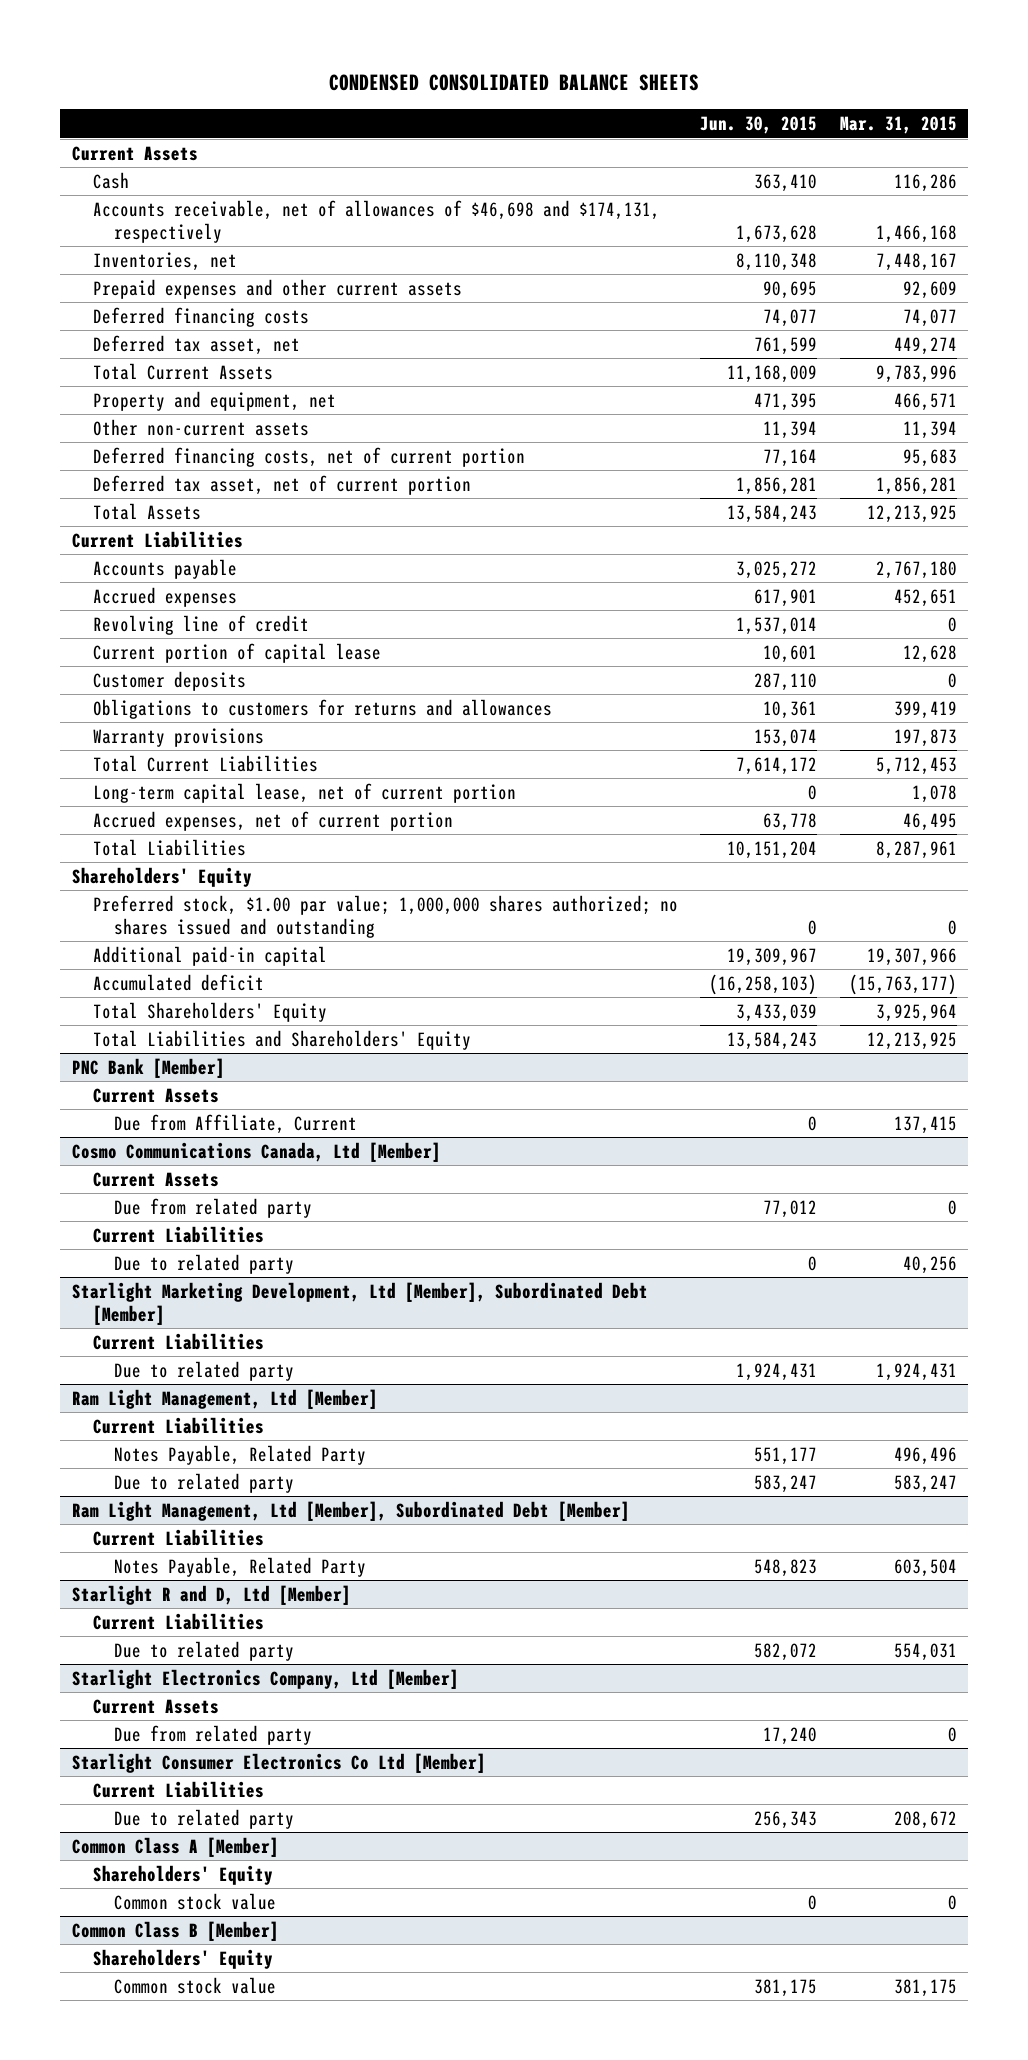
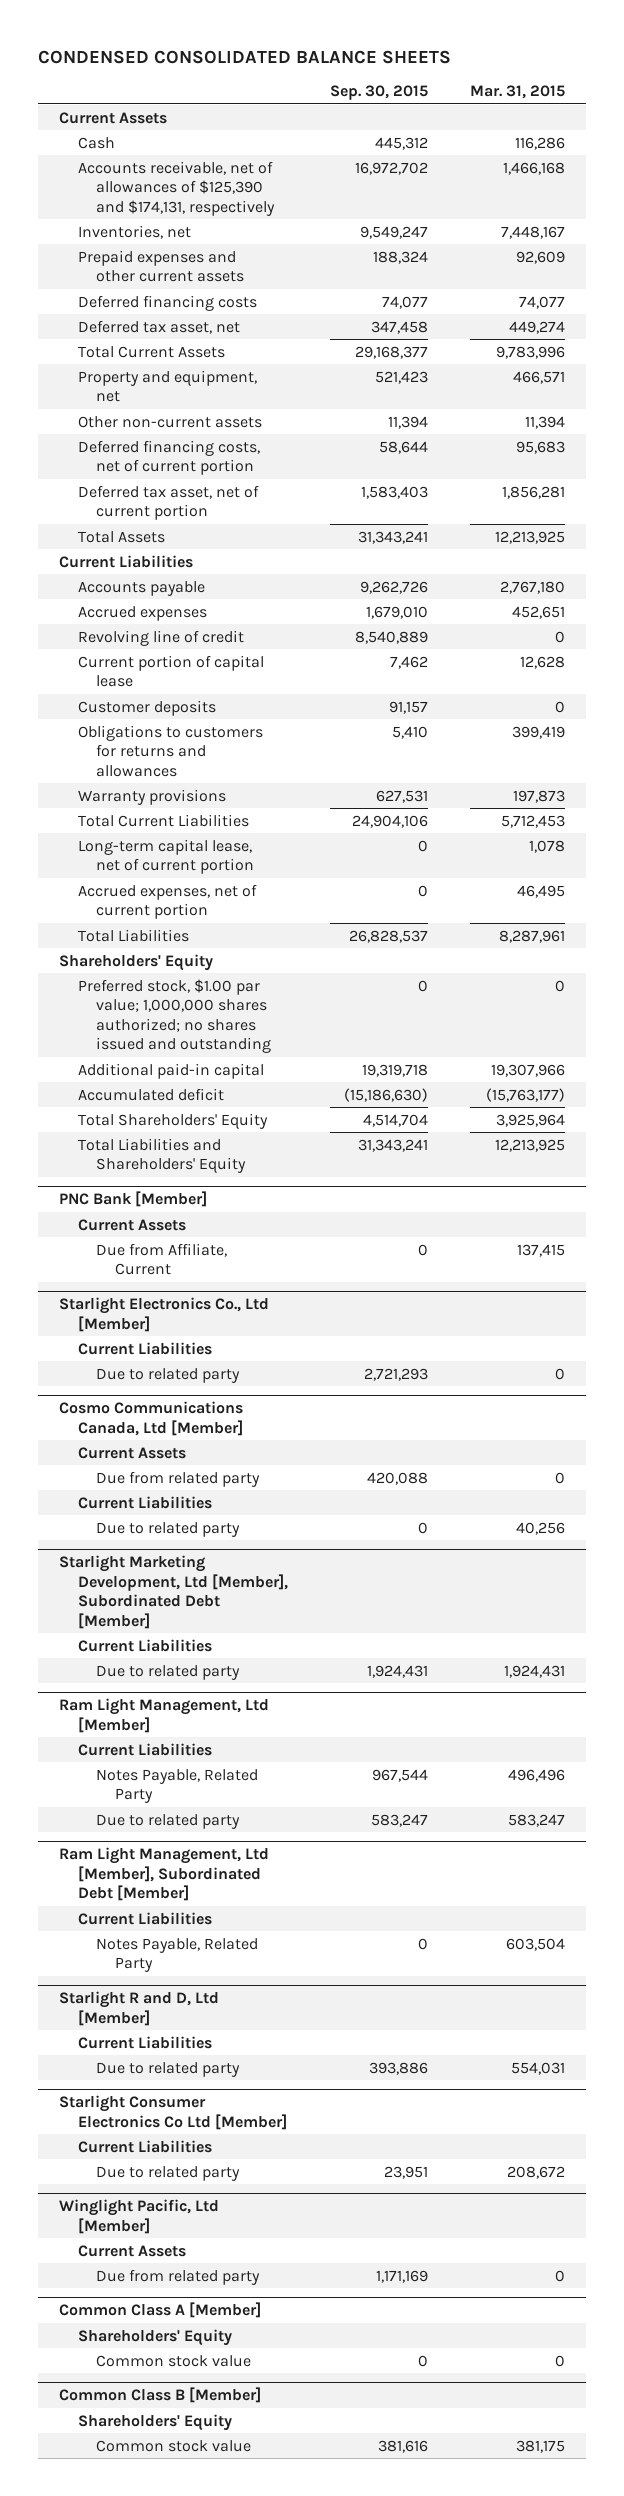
- | Jun. 30, 2015 | Mar. 31, 2015
+ | Sep. 30, 2015 | Mar. 31, 2015
- Accounts receivable, net of allowances of $46,698 and $174,131, respectively | 1,673,628 | 1,466,168
+ Accounts receivable, net of allowances of $125,390 and $174,131, respectively | 16,972,702 | 1,466,168
+ Starlight Electronics Co., Ltd [Member]
+ Current Liabilities
+ Due to related party | 2,721,293 | 0
- Starlight Electronics Company, Ltd [Member]
- Current Assets
- Due from related party | 17,240 | 0
+ Winglight Pacific, Ltd [Member]
+ Current Assets
+ Due from related party | 1,171,169 | 0

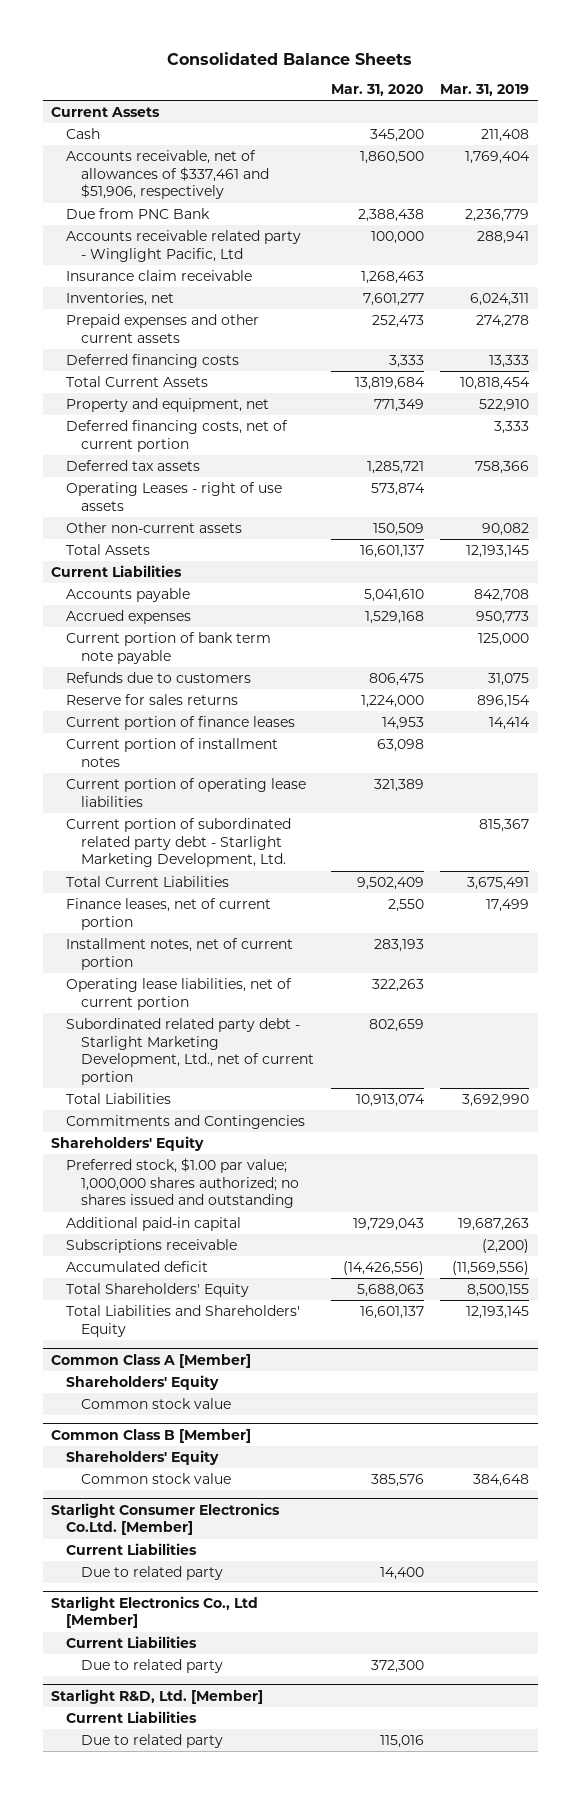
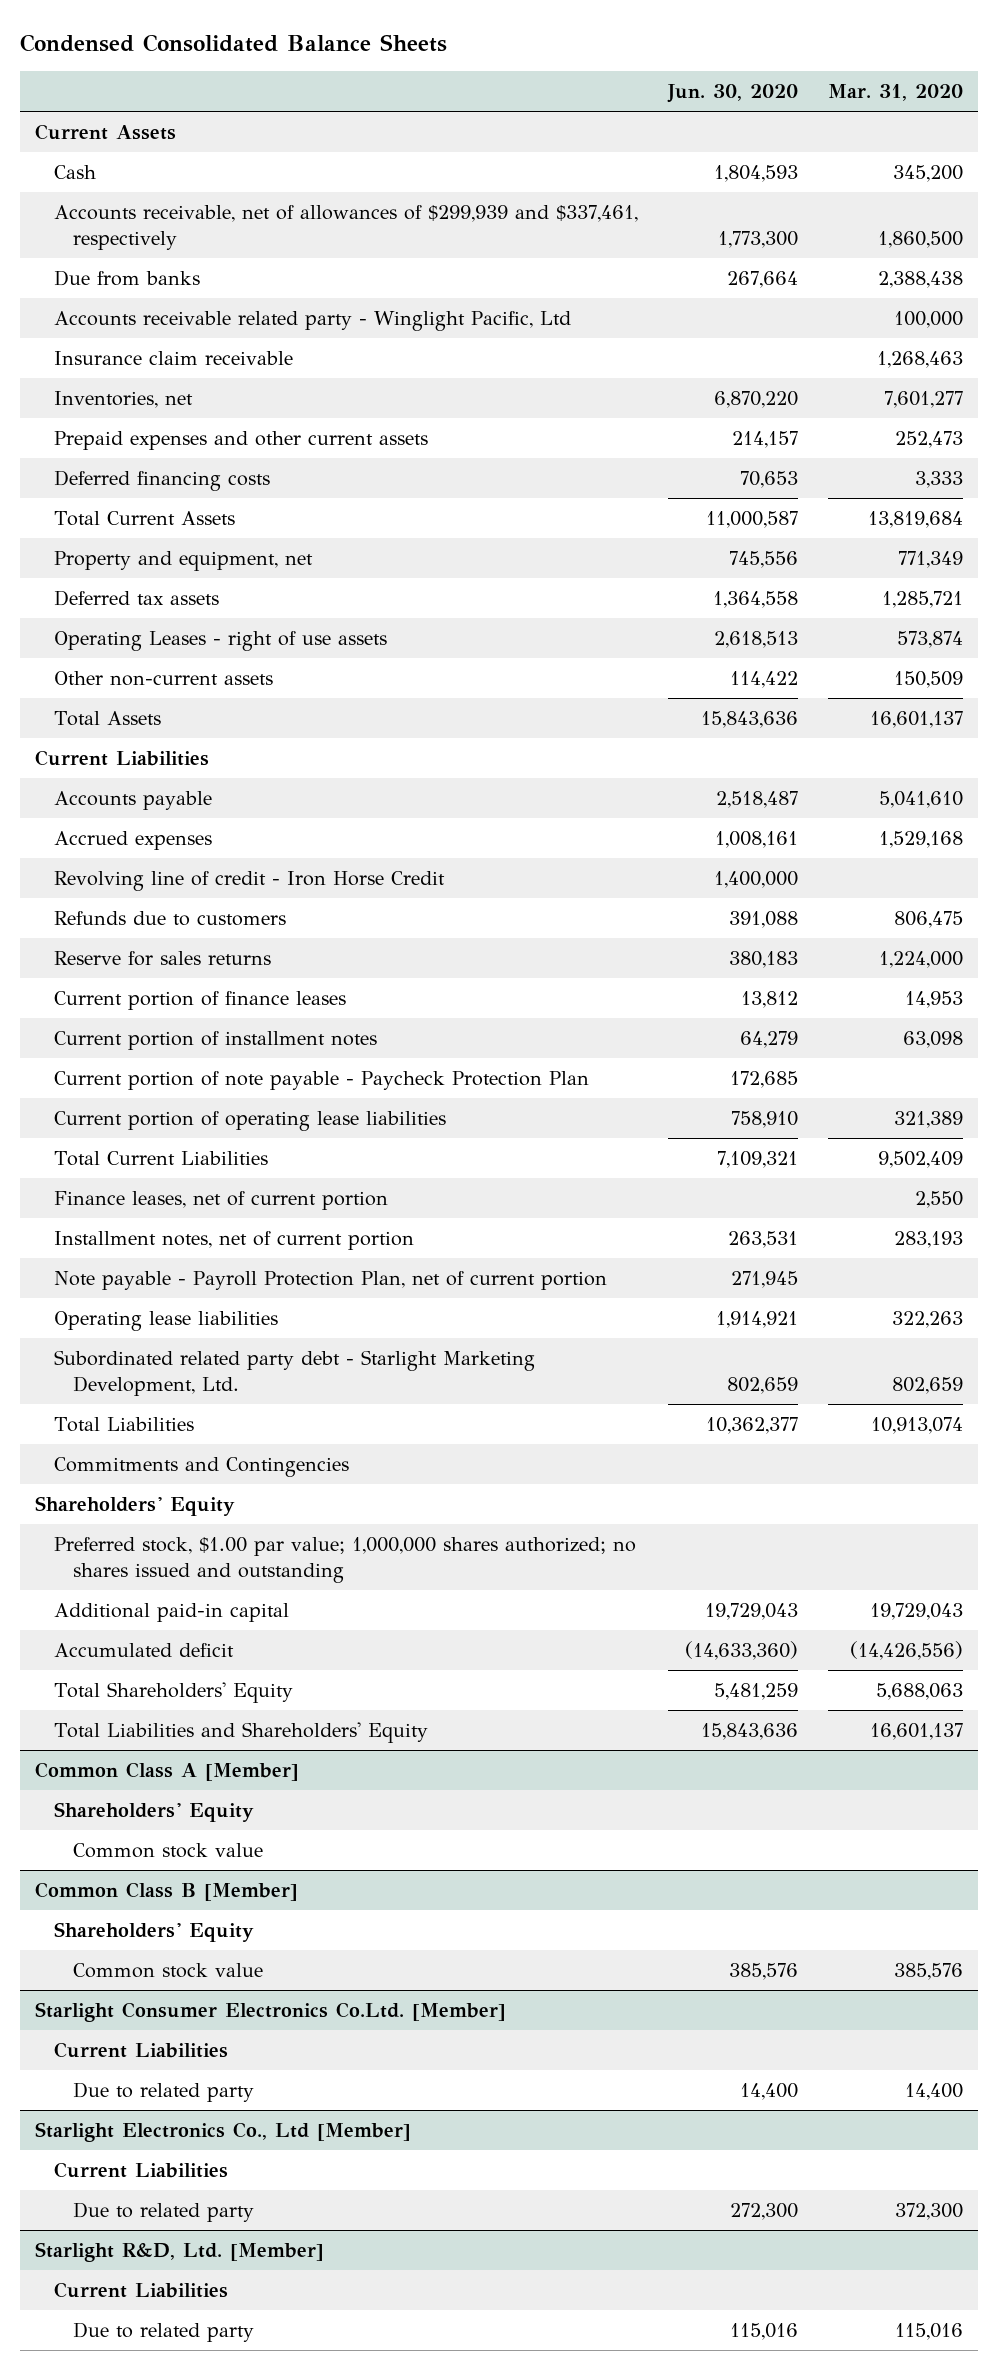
- Consolidated Balance Sheets
+ Condensed Consolidated Balance Sheets
- | Mar. 31, 2020 | Mar. 31, 2019
+ | Jun. 30, 2020 | Mar. 31, 2020
- Accounts receivable, net of allowances of $337,461 and $51,906, respectively | 1,860,500 | 1,769,404
- Due from PNC Bank | 2,388,438 | 2,236,779
+ Accounts receivable, net of allowances of $299,939 and $337,461, respectively | 1,773,300 | 1,860,500
+ Due from banks | 267,664 | 2,388,438
- Deferred financing costs, net of current portion | | 3,333
- Current portion of bank term note payable | | 125,000
+ Revolving line of credit - Iron Horse Credit | 1,400,000 |
+ Current portion of note payable - Paycheck Protection Plan | 172,685 |
- Current portion of subordinated related party debt - Starlight Marketing Development, Ltd. | | 815,367
- Operating lease liabilities, net of current portion | 322,263 |
- Subordinated related party debt - Starlight Marketing Development, Ltd., net of current portion | 802,659 |
+ Note payable - Payroll Protection Plan, net of current portion | 271,945 |
+ Operating lease liabilities | 1,914,921 | 322,263
+ Subordinated related party debt - Starlight Marketing Development, Ltd. | 802,659 | 802,659
- Subscriptions receivable | | (2,200)

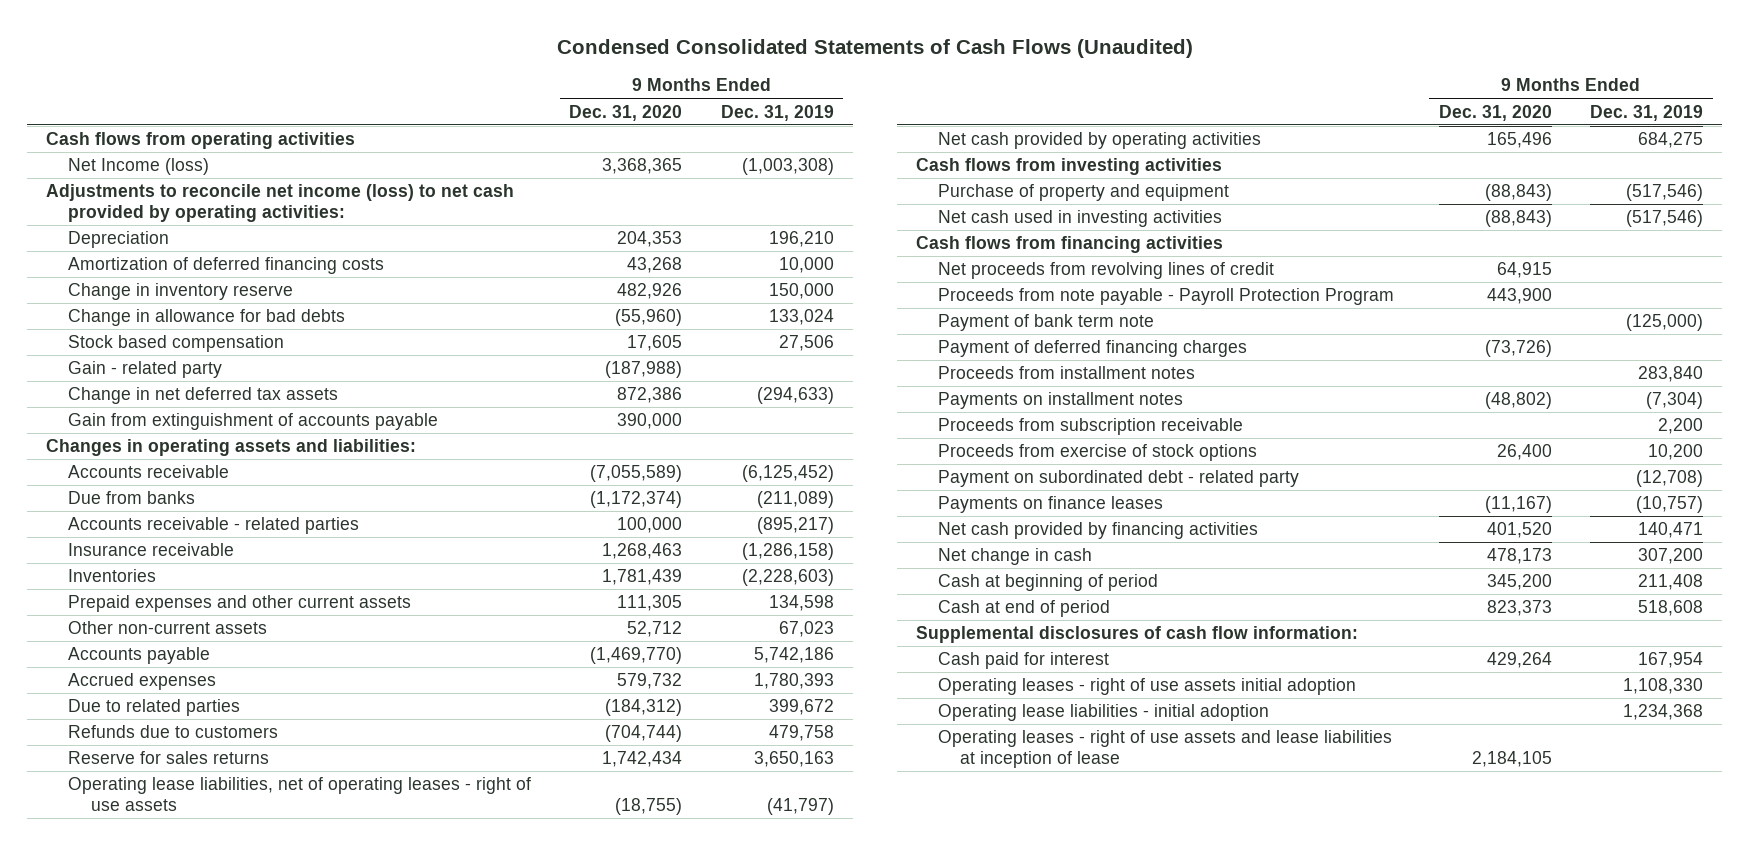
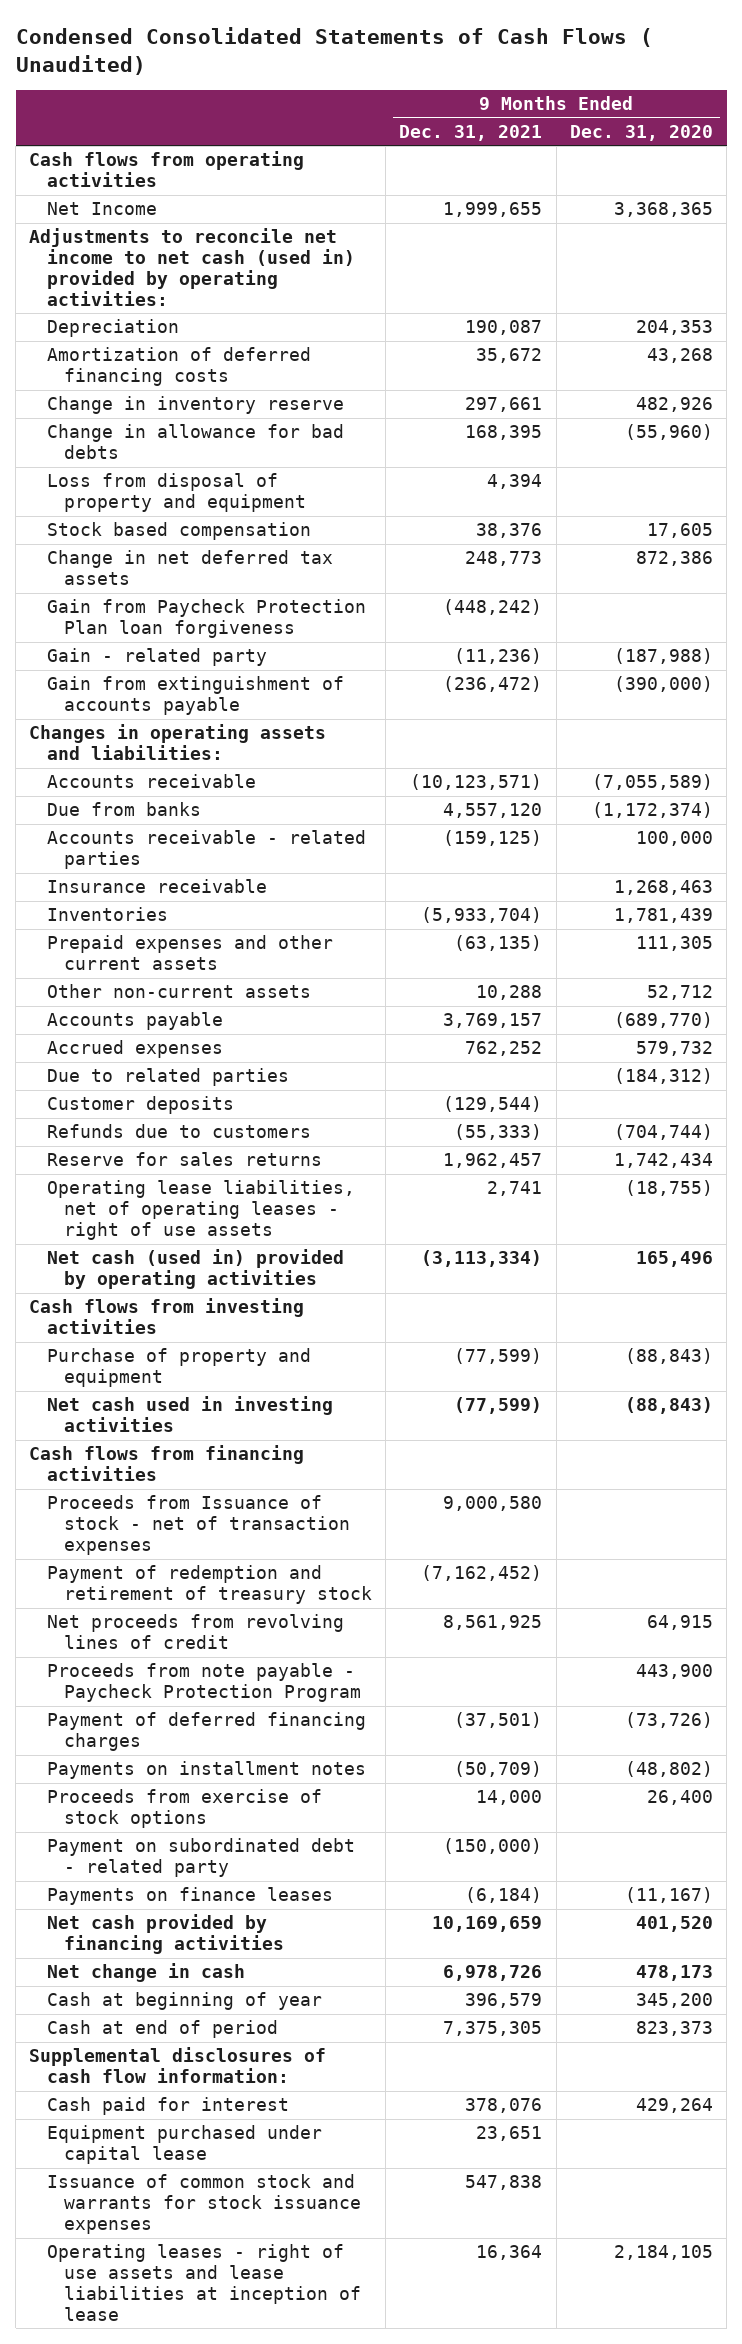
- Condensed Consolidated Statements of Cash Flows (Unaudited)
+ Condensed Consolidated Statements of Cash Flows ( Unaudited)
- | 9 Months Ended Dec. 31, 2020 | 9 Months Ended Dec. 31, 2019
+ | 9 Months Ended Dec. 31, 2021 | 9 Months Ended Dec. 31, 2020
- Net Income (loss) | 3,368,365 | (1,003,308)
- Adjustments to reconcile net income (loss) to net cash provided by operating activities:
+ Net Income | 1,999,655 | 3,368,365
+ Adjustments to reconcile net income to net cash (used in) provided by operating activities:
+ Loss from disposal of property and equipment | 4,394 |
- Gain from extinguishment of accounts payable | 390,000 |
+ Gain from Paycheck Protection Plan loan forgiveness | (448,242) |
moved down: Gain - related party | (11,236) | (187,988)
+ Gain from extinguishment of accounts payable | (236,472) | (390,000)
- Accounts payable | (1,469,770) | 5,742,186
+ Accounts payable | 3,769,157 | (689,770)
+ Customer deposits | (129,544) |
- Net cash provided by operating activities | 165,496 | 684,275
+ Net cash (used in) provided by operating activities | (3,113,334) | 165,496
+ Proceeds from Issuance of stock - net of transaction expenses | 9,000,580 |
+ Payment of redemption and retirement of treasury stock | (7,162,452) |
- Proceeds from note payable - Payroll Protection Program | 443,900 |
- Payment of bank term note | | (125,000)
+ Proceeds from note payable - Paycheck Protection Program | | 443,900
- Proceeds from installment notes | | 283,840
- Proceeds from subscription receivable | | 2,200
- Cash at beginning of period | 345,200 | 211,408
+ Cash at beginning of year | 396,579 | 345,200
- Operating leases - right of use assets initial adoption | | 1,108,330
- Operating lease liabilities - initial adoption | | 1,234,368
+ Equipment purchased under capital lease | 23,651 |
+ Issuance of common stock and warrants for stock issuance expenses | 547,838 |

